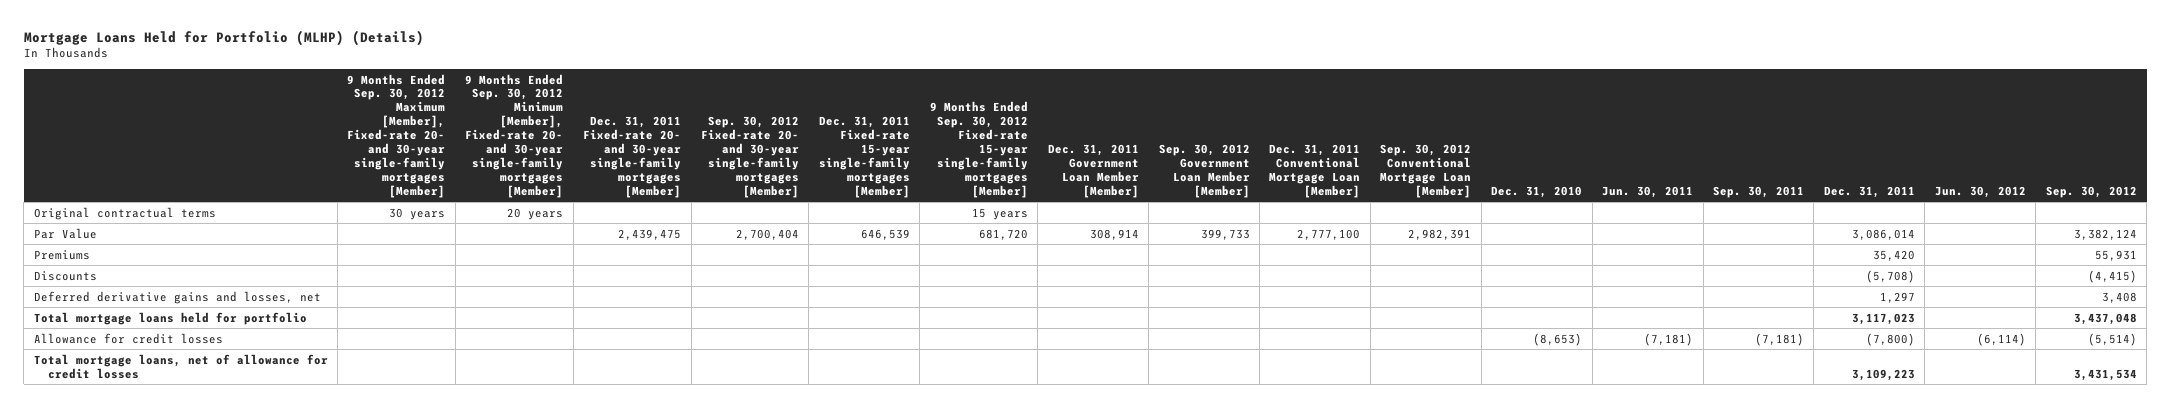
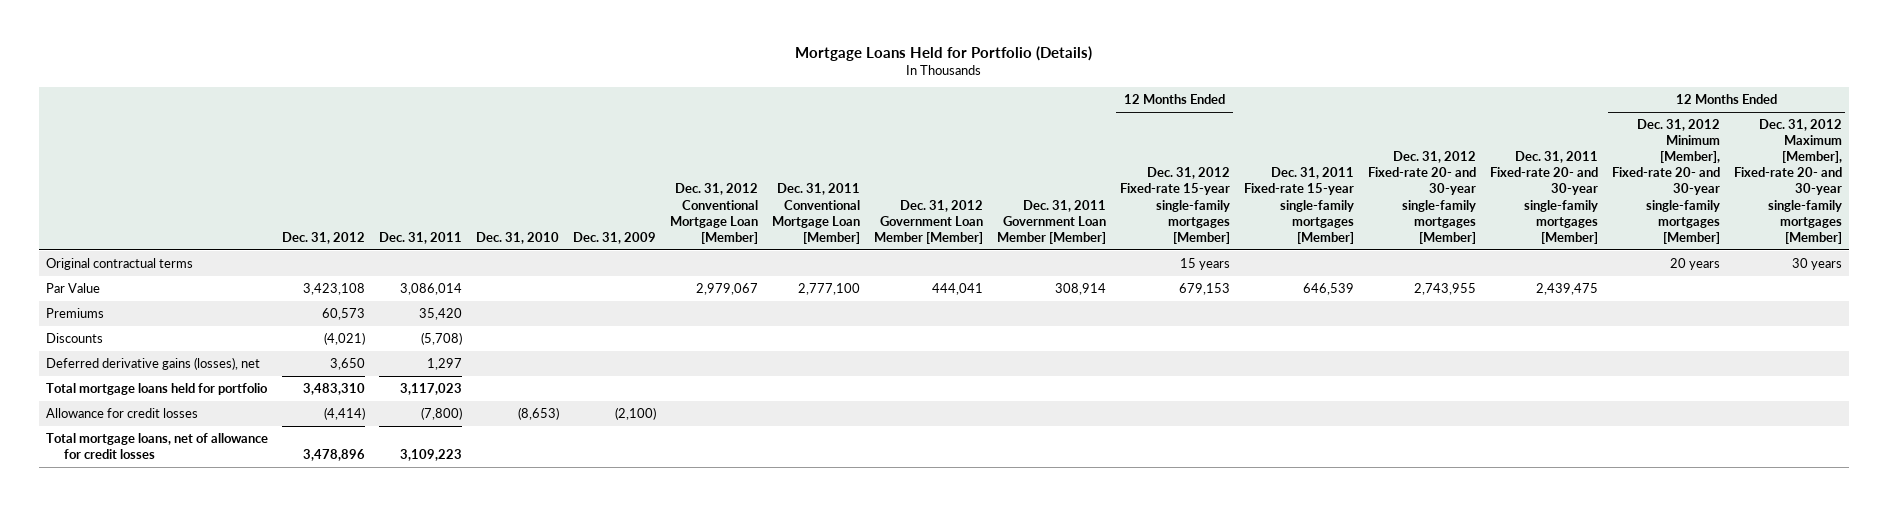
- Mortgage Loans Held for Portfolio (MLHP) (Details)
+ Mortgage Loans Held for Portfolio (Details)
- | 9 Months Ended Sep. 30, 2012 Maximum [Member], Fixed-rate 20- and 30-year single-family mortgages [Member] | 9 Months Ended Sep. 30, 2012 Minimum [Member], Fixed-rate 20- and 30-year single-family mortgages [Member] | Dec. 31, 2011 Fixed-rate 20- and 30-year single-family mortgages [Member] | Sep. 30, 2012 Fixed-rate 20- and 30-year single-family mortgages [Member] | Dec. 31, 2011 Fixed-rate 15-year single-family mortgages [Member] | 9 Months Ended Sep. 30, 2012 Fixed-rate 15-year single-family mortgages [Member] | Dec. 31, 2011 Government Loan Member [Member] | Sep. 30, 2012 Government Loan Member [Member] | Dec. 31, 2011 Conventional Mortgage Loan [Member] | Sep. 30, 2012 Conventional Mortgage Loan [Member] | Dec. 31, 2010 | Jun. 30, 2011 | Sep. 30, 2011 | Dec. 31, 2011 | Jun. 30, 2012 | Sep. 30, 2012
+ | Dec. 31, 2012 | Dec. 31, 2011 | Dec. 31, 2010 | Dec. 31, 2009 | Dec. 31, 2012 Conventional Mortgage Loan [Member] | Dec. 31, 2011 Conventional Mortgage Loan [Member] | Dec. 31, 2012 Government Loan Member [Member] | Dec. 31, 2011 Government Loan Member [Member] | 12 Months Ended Dec. 31, 2012 Fixed-rate 15-year single-family mortgages [Member] | Dec. 31, 2011 Fixed-rate 15-year single-family mortgages [Member] | Dec. 31, 2012 Fixed-rate 20- and 30-year single-family mortgages [Member] | Dec. 31, 2011 Fixed-rate 20- and 30-year single-family mortgages [Member] | 12 Months Ended Dec. 31, 2012 Minimum [Member], Fixed-rate 20- and 30-year single-family mortgages [Member] | 12 Months Ended Dec. 31, 2012 Maximum [Member], Fixed-rate 20- and 30-year single-family mortgages [Member]
- Deferred derivative gains and losses, net | | | | | | | | | | | | | | 1,297 | | 3,408
+ Deferred derivative gains (losses), net | 3,650 | 1,297 | | | | | | | | | | | |

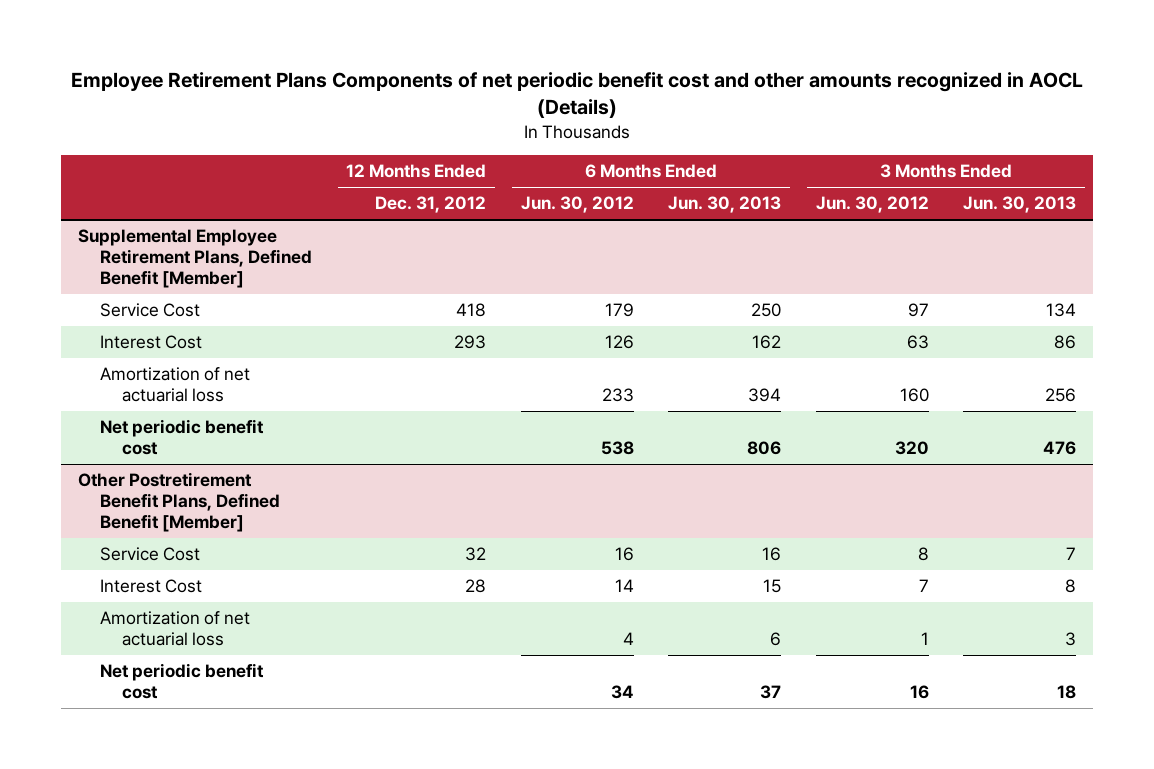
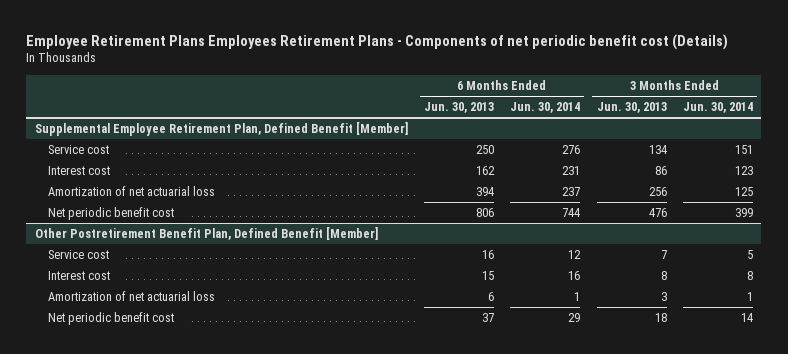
- Employee Retirement Plans Components of net periodic benefit cost and other amounts recognized in AOCL (Details)
+ Employee Retirement Plans Employees Retirement Plans - Components of net periodic benefit cost (Details)
- | 12 Months Ended Dec. 31, 2012 | 6 Months Ended Jun. 30, 2012 | 6 Months Ended Jun. 30, 2013 | 3 Months Ended Jun. 30, 2012 | 3 Months Ended Jun. 30, 2013
+ | 6 Months Ended Jun. 30, 2013 | 6 Months Ended Jun. 30, 2014 | 3 Months Ended Jun. 30, 2013 | 3 Months Ended Jun. 30, 2014
- Supplemental Employee Retirement Plans, Defined Benefit [Member]
- Service Cost | 418 | 179 | 250 | 97 | 134
- Interest Cost | 293 | 126 | 162 | 63 | 86
+ Supplemental Employee Retirement Plan, Defined Benefit [Member]
+ Service cost | 250 | 276 | 134 | 151
+ Interest cost | 162 | 231 | 86 | 123
- Other Postretirement Benefit Plans, Defined Benefit [Member]
- Service Cost | 32 | 16 | 16 | 8 | 7
- Interest Cost | 28 | 14 | 15 | 7 | 8
+ Other Postretirement Benefit Plan, Defined Benefit [Member]
+ Service cost | 16 | 12 | 7 | 5
+ Interest cost | 15 | 16 | 8 | 8

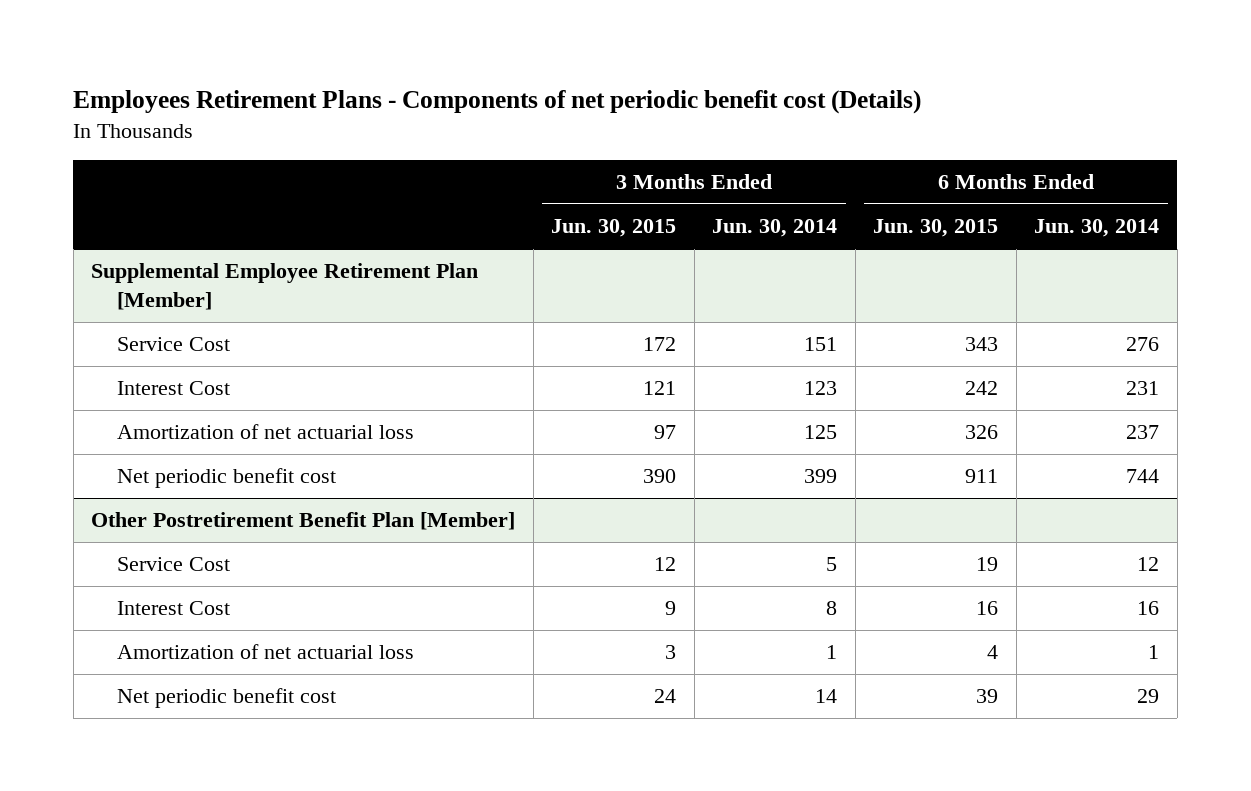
- Employee Retirement Plans Employees Retirement Plans - Components of net periodic benefit cost (Details)
+ Employees Retirement Plans - Components of net periodic benefit cost (Details)
- | 6 Months Ended Jun. 30, 2013 | 6 Months Ended Jun. 30, 2014 | 3 Months Ended Jun. 30, 2013 | 3 Months Ended Jun. 30, 2014
+ | 3 Months Ended Jun. 30, 2015 | 3 Months Ended Jun. 30, 2014 | 6 Months Ended Jun. 30, 2015 | 6 Months Ended Jun. 30, 2014
- Supplemental Employee Retirement Plan, Defined Benefit [Member]
- Service cost | 250 | 276 | 134 | 151
- Interest cost | 162 | 231 | 86 | 123
+ Supplemental Employee Retirement Plan [Member]
+ Service Cost | 172 | 151 | 343 | 276
+ Interest Cost | 121 | 123 | 242 | 231
- Other Postretirement Benefit Plan, Defined Benefit [Member]
- Service cost | 16 | 12 | 7 | 5
- Interest cost | 15 | 16 | 8 | 8
+ Other Postretirement Benefit Plan [Member]
+ Service Cost | 12 | 5 | 19 | 12
+ Interest Cost | 9 | 8 | 16 | 16

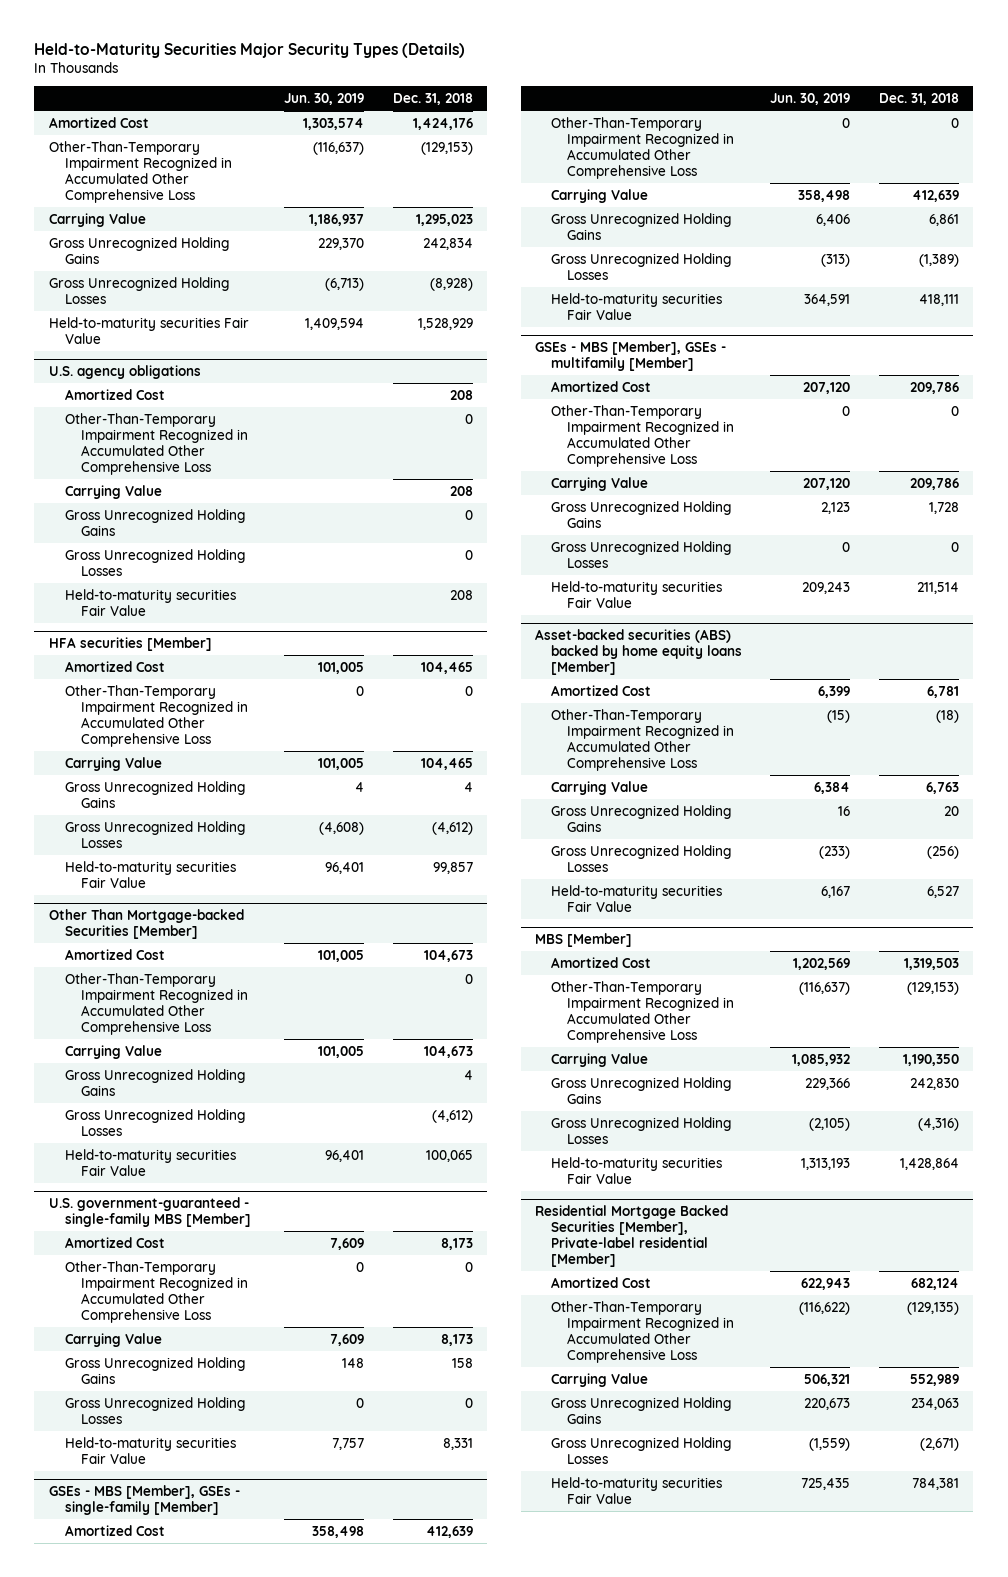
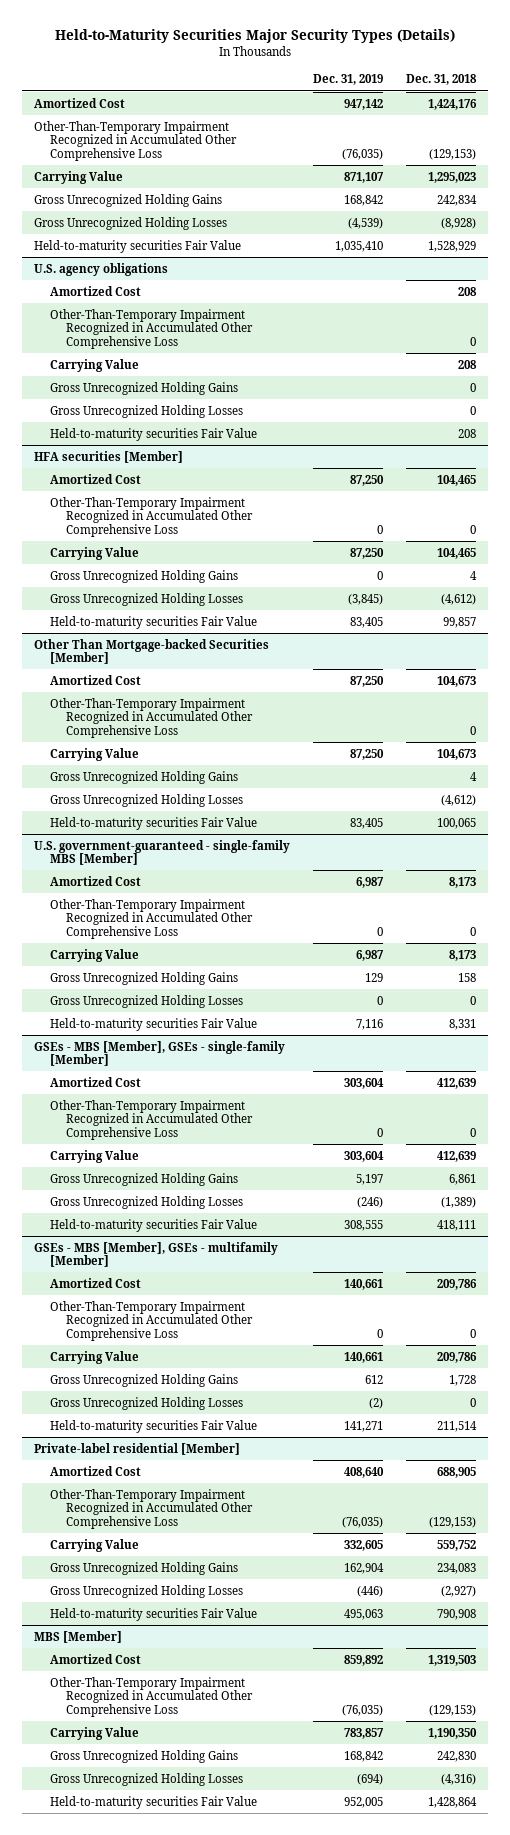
- | Jun. 30, 2019 | Dec. 31, 2018
+ | Dec. 31, 2019 | Dec. 31, 2018
- Asset-backed securities (ABS) backed by home equity loans [Member]
- Amortized Cost | 6,399 | 6,781
- Other-Than-Temporary Impairment Recognized in Accumulated Other Comprehensive Loss | (15) | (18)
- Carrying Value | 6,384 | 6,763
- Gross Unrecognized Holding Gains | 16 | 20
- Gross Unrecognized Holding Losses | (233) | (256)
- Held-to-maturity securities Fair Value | 6,167 | 6,527
+ Private-label residential [Member]
+ Amortized Cost | 408,640 | 688,905
+ Other-Than-Temporary Impairment Recognized in Accumulated Other Comprehensive Loss | (76,035) | (129,153)
+ Carrying Value | 332,605 | 559,752
+ Gross Unrecognized Holding Gains | 162,904 | 234,083
+ Gross Unrecognized Holding Losses | (446) | (2,927)
+ Held-to-maturity securities Fair Value | 495,063 | 790,908
- Residential Mortgage Backed Securities [Member], Private-label residential [Member]
- Amortized Cost | 622,943 | 682,124
- Other-Than-Temporary Impairment Recognized in Accumulated Other Comprehensive Loss | (116,622) | (129,135)
- Carrying Value | 506,321 | 552,989
- Gross Unrecognized Holding Gains | 220,673 | 234,063
- Gross Unrecognized Holding Losses | (1,559) | (2,671)
- Held-to-maturity securities Fair Value | 725,435 | 784,381

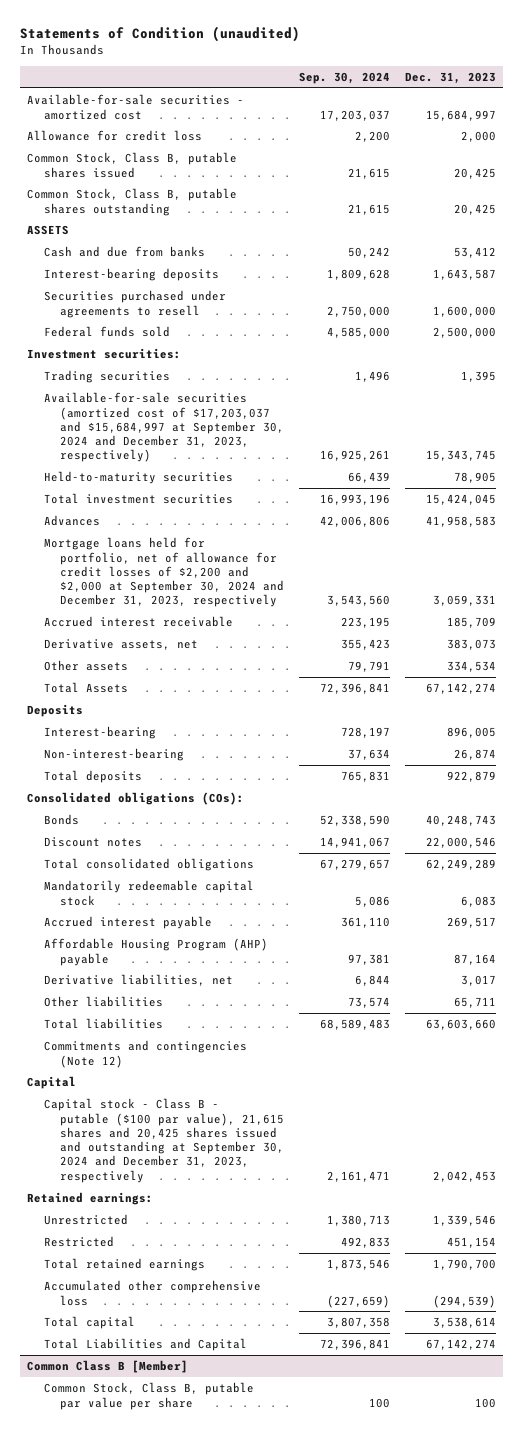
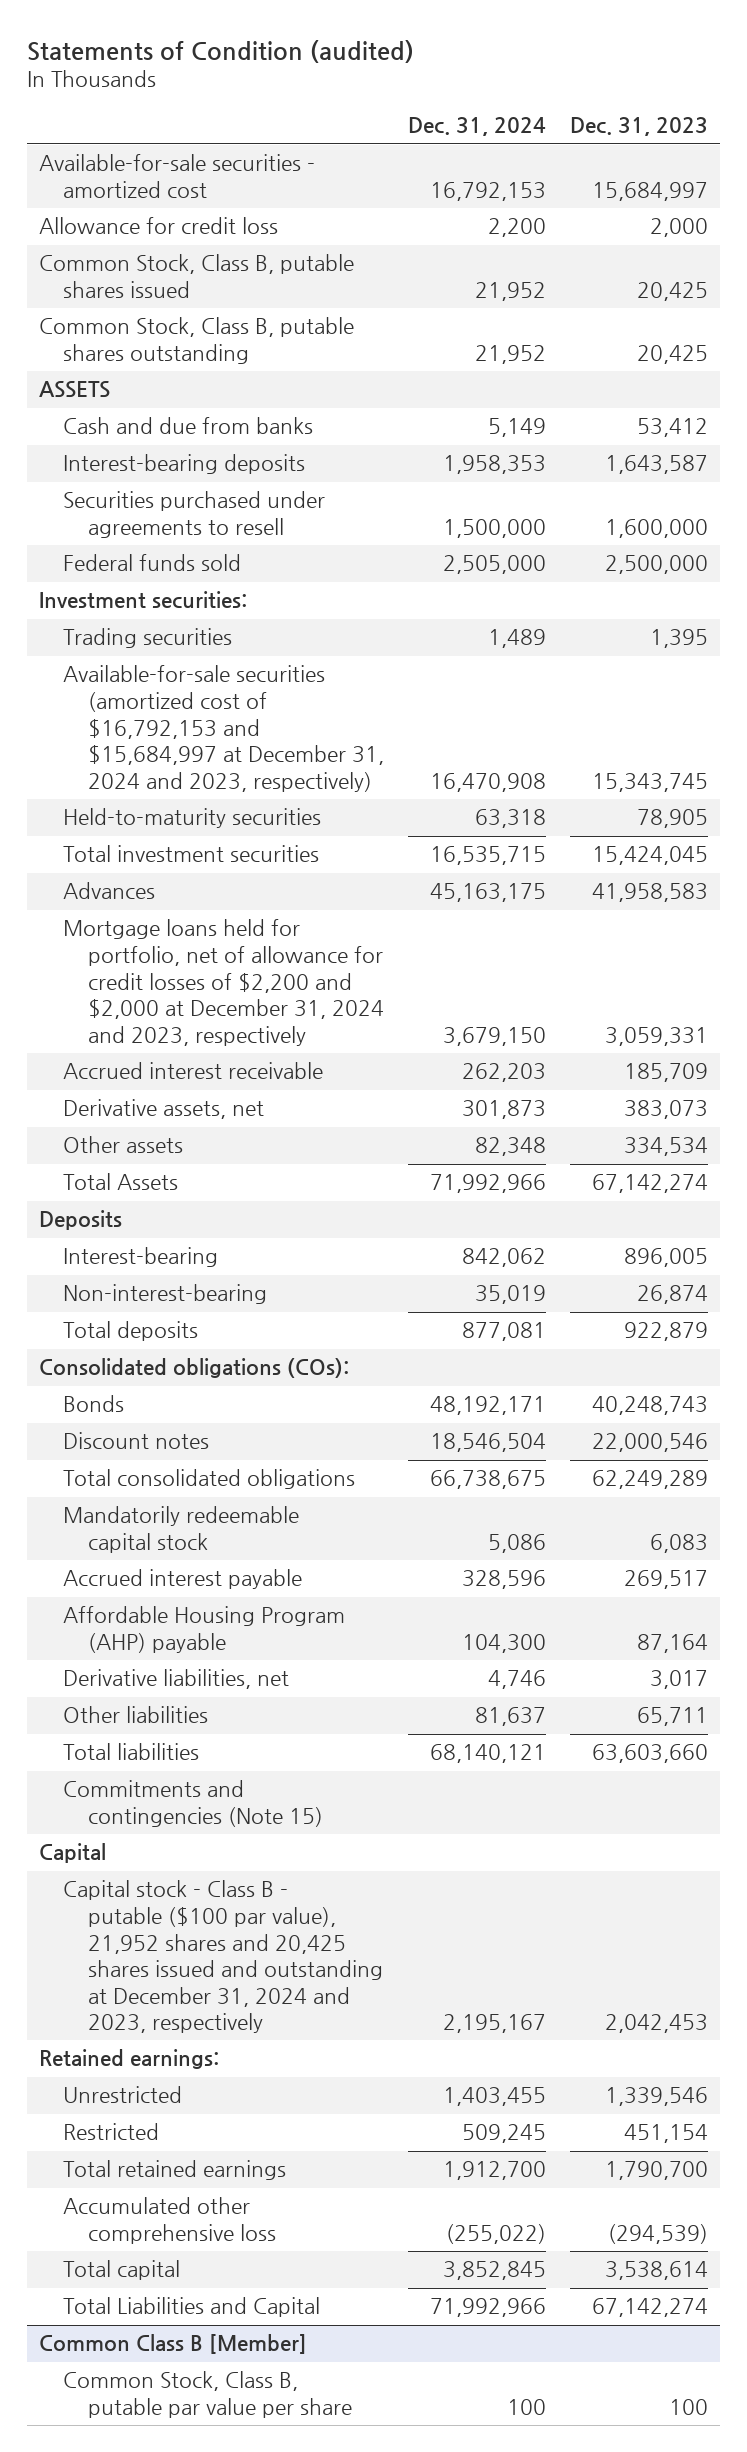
- Statements of Condition (unaudited)
+ Statements of Condition (audited)
- | Sep. 30, 2024 | Dec. 31, 2023
+ | Dec. 31, 2024 | Dec. 31, 2023
- Available-for-sale securities (amortized cost of $17,203,037 and $15,684,997 at September 30, 2024 and December 31, 2023, respectively) | 16,925,261 | 15,343,745
+ Available-for-sale securities (amortized cost of $16,792,153 and $15,684,997 at December 31, 2024 and 2023, respectively) | 16,470,908 | 15,343,745
- Mortgage loans held for portfolio, net of allowance for credit losses of $2,200 and $2,000 at September 30, 2024 and December 31, 2023, respectively | 3,543,560 | 3,059,331
+ Mortgage loans held for portfolio, net of allowance for credit losses of $2,200 and $2,000 at December 31, 2024 and 2023, respectively | 3,679,150 | 3,059,331
- Commitments and contingencies (Note 12)
+ Commitments and contingencies (Note 15)
- Capital stock - Class B - putable ($100 par value), 21,615 shares and 20,425 shares issued and outstanding at September 30, 2024 and December 31, 2023, respectively | 2,161,471 | 2,042,453
+ Capital stock - Class B - putable ($100 par value), 21,952 shares and 20,425 shares issued and outstanding at December 31, 2024 and 2023, respectively | 2,195,167 | 2,042,453

